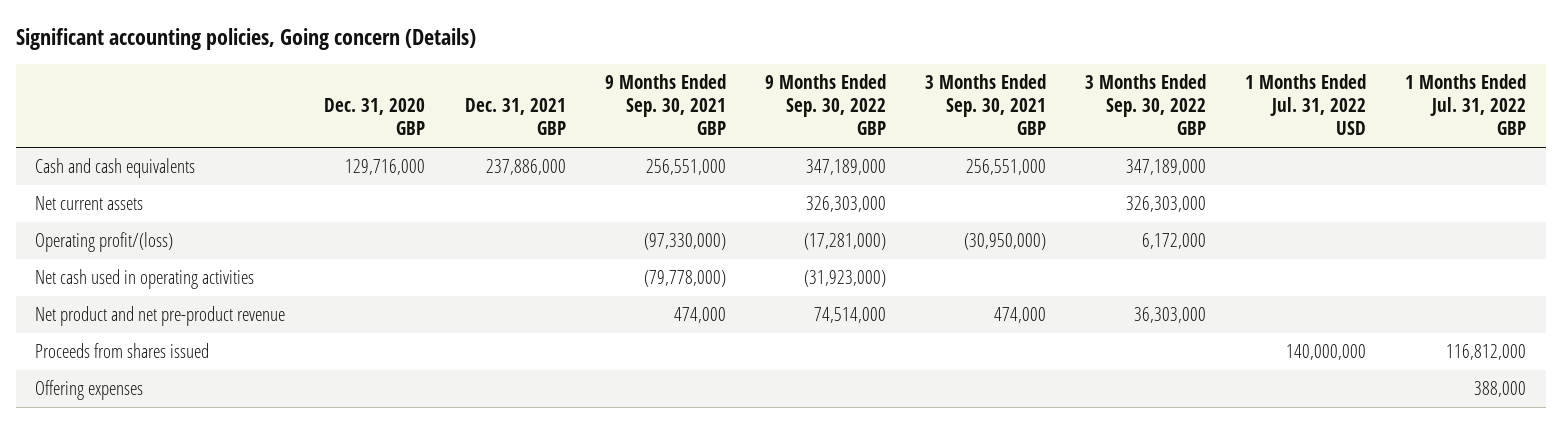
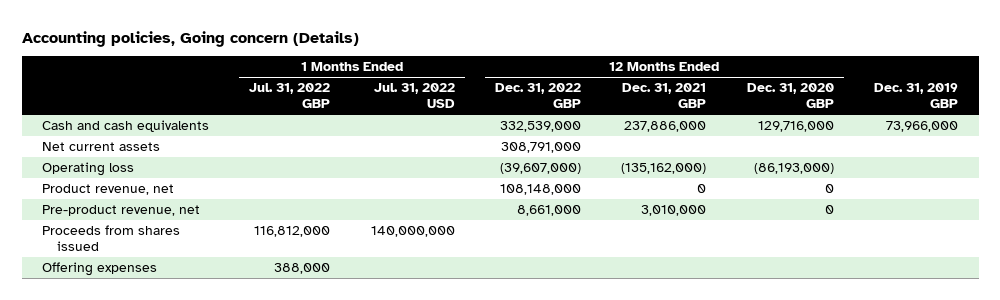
- Significant accounting policies, Going concern (Details)
+ Accounting policies, Going concern (Details)
- | Dec. 31, 2020 GBP | Dec. 31, 2021 GBP | 9 Months Ended Sep. 30, 2021 GBP | 9 Months Ended Sep. 30, 2022 GBP | 3 Months Ended Sep. 30, 2021 GBP | 3 Months Ended Sep. 30, 2022 GBP | 1 Months Ended Jul. 31, 2022 USD | 1 Months Ended Jul. 31, 2022 GBP
+ | 1 Months Ended Jul. 31, 2022 GBP | 1 Months Ended Jul. 31, 2022 USD | 12 Months Ended Dec. 31, 2022 GBP | 12 Months Ended Dec. 31, 2021 GBP | 12 Months Ended Dec. 31, 2020 GBP | Dec. 31, 2019 GBP
- Operating profit/(loss) | | | (97,330,000) | (17,281,000) | (30,950,000) | 6,172,000 | |
- Net cash used in operating activities | | | (79,778,000) | (31,923,000) | | | |
- Net product and net pre-product revenue | | | 474,000 | 74,514,000 | 474,000 | 36,303,000 | |
+ Operating loss | | | (39,607,000) | (135,162,000) | (86,193,000) |
+ Product revenue, net | | | 108,148,000 | 0 | 0 |
+ Pre-product revenue, net | | | 8,661,000 | 3,010,000 | 0 |

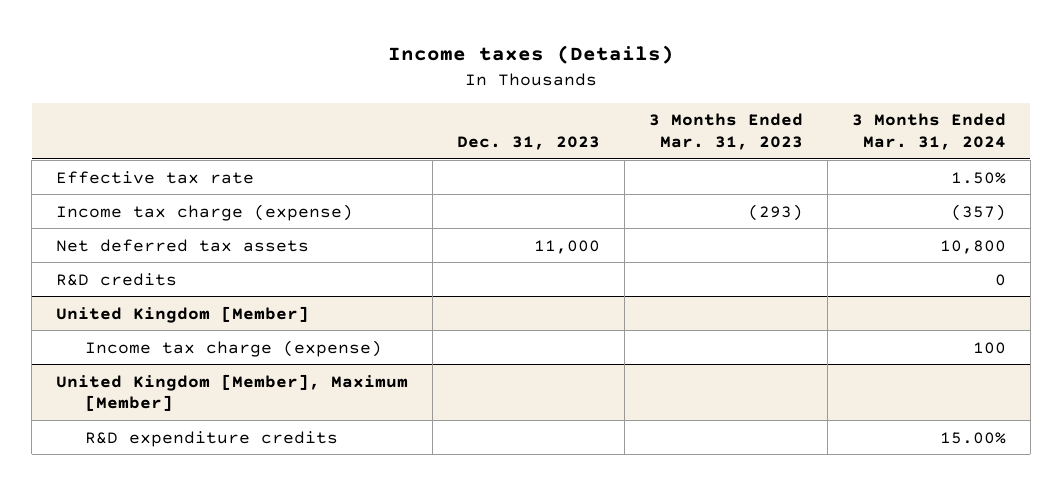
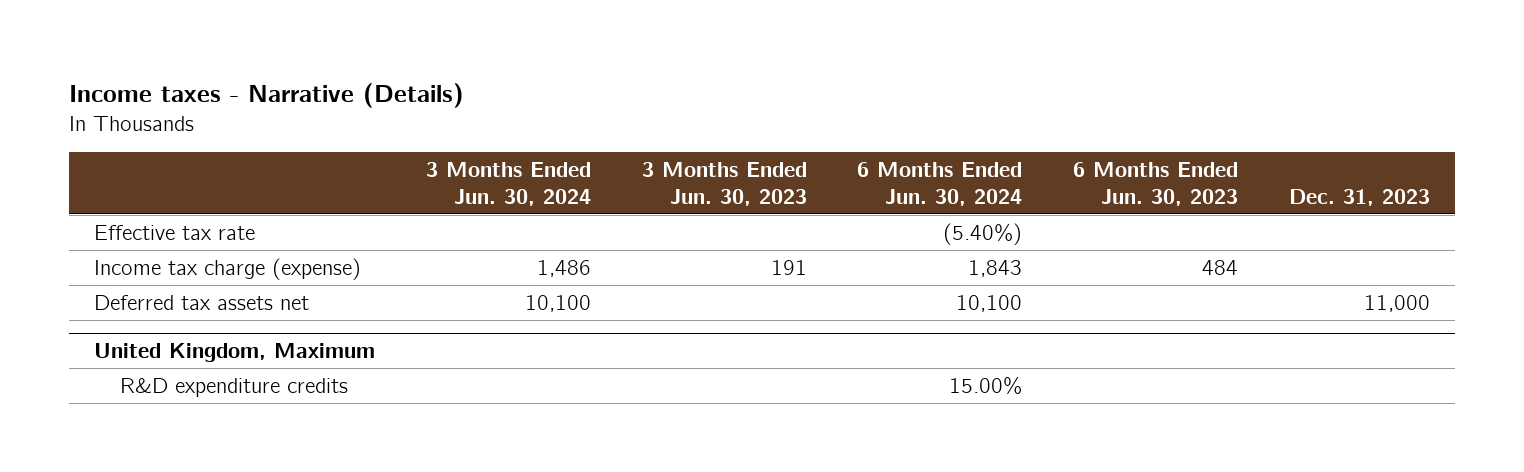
- Income taxes (Details)
+ Income taxes - Narrative (Details)
- | Dec. 31, 2023 | 3 Months Ended Mar. 31, 2023 | 3 Months Ended Mar. 31, 2024
+ | 3 Months Ended Jun. 30, 2024 | 3 Months Ended Jun. 30, 2023 | 6 Months Ended Jun. 30, 2024 | 6 Months Ended Jun. 30, 2023 | Dec. 31, 2023
- Net deferred tax assets | 11,000 | | 10,800
- R&D credits | | | 0
- United Kingdom [Member]
- Income tax charge (expense) | | | 100
- United Kingdom [Member], Maximum [Member]
+ Deferred tax assets net | 10,100 | | 10,100 | | 11,000
+ United Kingdom, Maximum

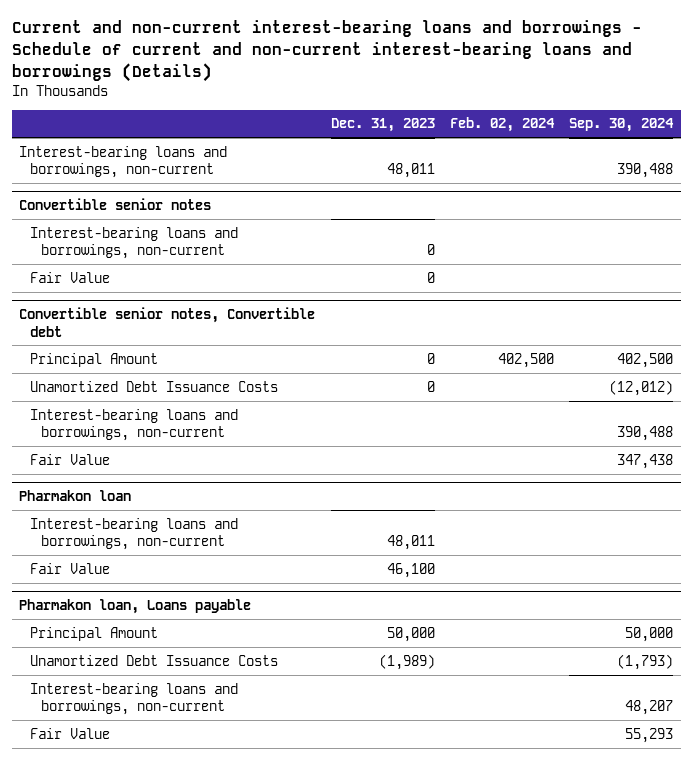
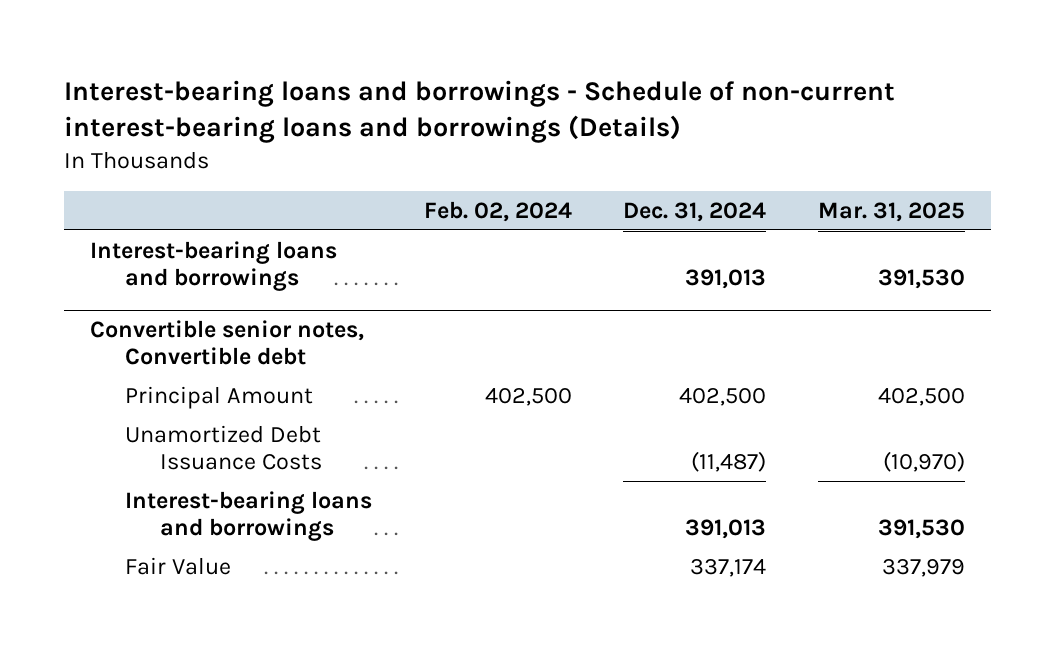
- Current and non-current interest-bearing loans and borrowings - Schedule of current and non-current interest-bearing loans and borrowings (Details)
+ Interest-bearing loans and borrowings - Schedule of non-current interest-bearing loans and borrowings (Details)
- | Dec. 31, 2023 | Feb. 02, 2024 | Sep. 30, 2024
+ | Feb. 02, 2024 | Dec. 31, 2024 | Mar. 31, 2025
- Interest-bearing loans and borrowings, non-current | 48,011 | | 390,488
- Convertible senior notes
- Interest-bearing loans and borrowings, non-current | 0 | |
- Fair Value | 0 | |
+ Interest-bearing loans and borrowings | | 391,013 | 391,530
@ Convertible senior notes, Convertible debt
- Interest-bearing loans and borrowings, non-current | | | 390,488
+ Interest-bearing loans and borrowings | | 391,013 | 391,530
- Pharmakon loan
- Interest-bearing loans and borrowings, non-current | 48,011 | |
- Fair Value | 46,100 | |
- Pharmakon loan, Loans payable
- Principal Amount | 50,000 | | 50,000
- Unamortized Debt Issuance Costs | (1,989) | | (1,793)
- Interest-bearing loans and borrowings, non-current | | | 48,207
- Fair Value | | | 55,293

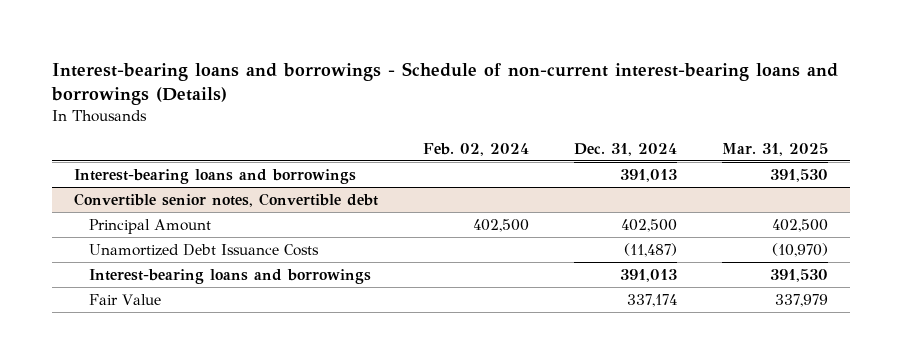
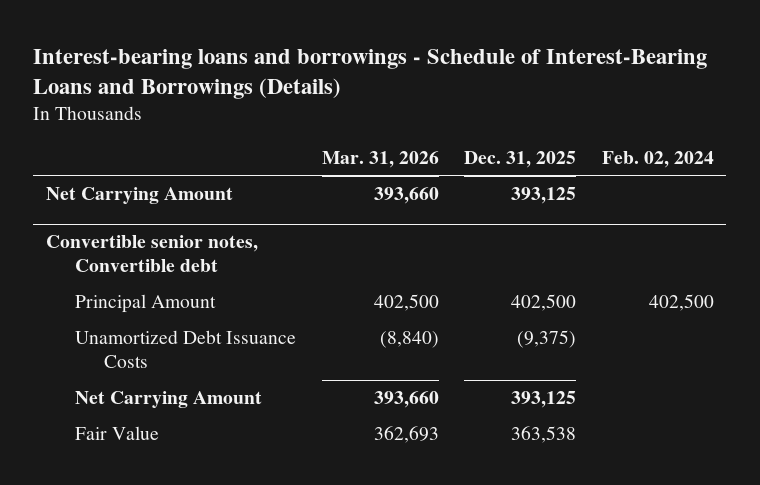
- Interest-bearing loans and borrowings - Schedule of non-current interest-bearing loans and borrowings (Details)
+ Interest-bearing loans and borrowings - Schedule of Interest-Bearing Loans and Borrowings (Details)
- | Feb. 02, 2024 | Dec. 31, 2024 | Mar. 31, 2025
+ | Mar. 31, 2026 | Dec. 31, 2025 | Feb. 02, 2024
- Interest-bearing loans and borrowings | | 391,013 | 391,530
+ Net Carrying Amount | 393,660 | 393,125 |
@ Convertible senior notes, Convertible debt
- Interest-bearing loans and borrowings | | 391,013 | 391,530
+ Net Carrying Amount | 393,660 | 393,125 |

